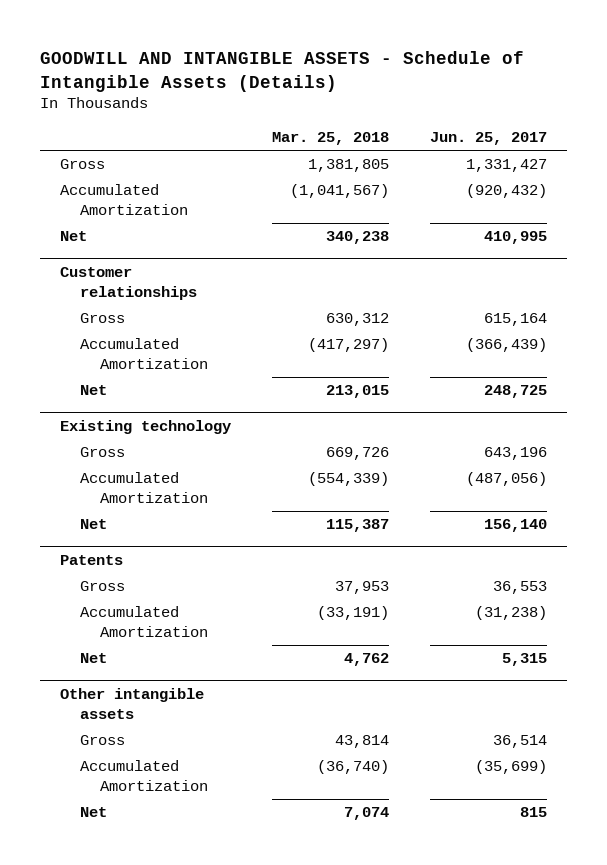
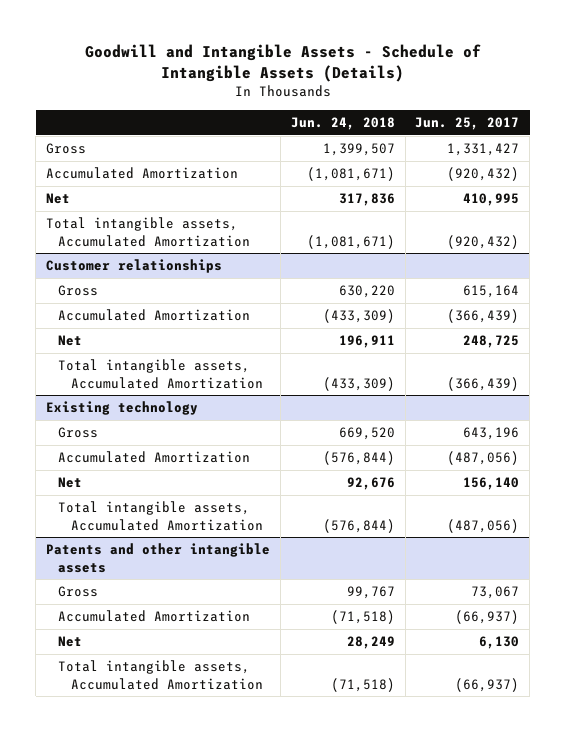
- GOODWILL AND INTANGIBLE ASSETS - Schedule of Intangible Assets (Details)
+ Goodwill and Intangible Assets - Schedule of Intangible Assets (Details)
- | Mar. 25, 2018 | Jun. 25, 2017
+ | Jun. 24, 2018 | Jun. 25, 2017
+ Total intangible assets, Accumulated Amortization | (1,081,671) | (920,432)
@ Customer relationships
+ Total intangible assets, Accumulated Amortization | (433,309) | (366,439)
- Patents
- Gross | 37,953 | 36,553
- Accumulated Amortization | (33,191) | (31,238)
- Net | 4,762 | 5,315
- Other intangible assets
- Gross | 43,814 | 36,514
- Accumulated Amortization | (36,740) | (35,699)
- Net | 7,074 | 815
@ Existing technology
+ Total intangible assets, Accumulated Amortization | (576,844) | (487,056)
+ Patents and other intangible assets
+ Gross | 99,767 | 73,067
+ Accumulated Amortization | (71,518) | (66,937)
+ Net | 28,249 | 6,130
+ Total intangible assets, Accumulated Amortization | (71,518) | (66,937)

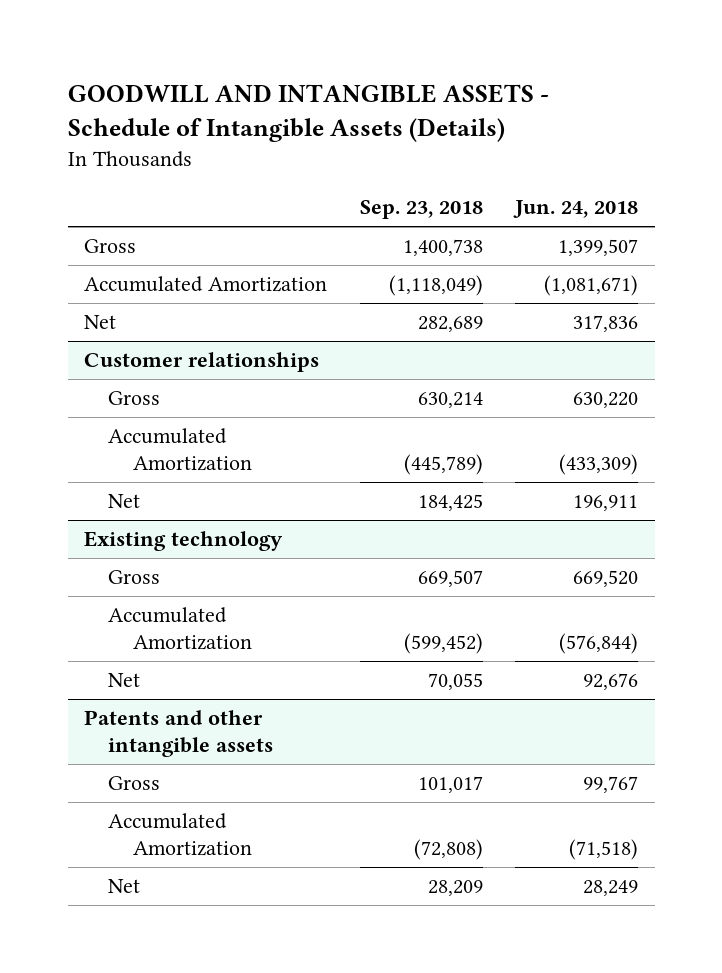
- Goodwill and Intangible Assets - Schedule of Intangible Assets (Details)
+ GOODWILL AND INTANGIBLE ASSETS - Schedule of Intangible Assets (Details)
- | Jun. 24, 2018 | Jun. 25, 2017
+ | Sep. 23, 2018 | Jun. 24, 2018
- Total intangible assets, Accumulated Amortization | (1,081,671) | (920,432)
@ Customer relationships
- Total intangible assets, Accumulated Amortization | (433,309) | (366,439)
@ Existing technology
- Total intangible assets, Accumulated Amortization | (576,844) | (487,056)
@ Patents and other intangible assets
- Total intangible assets, Accumulated Amortization | (71,518) | (66,937)

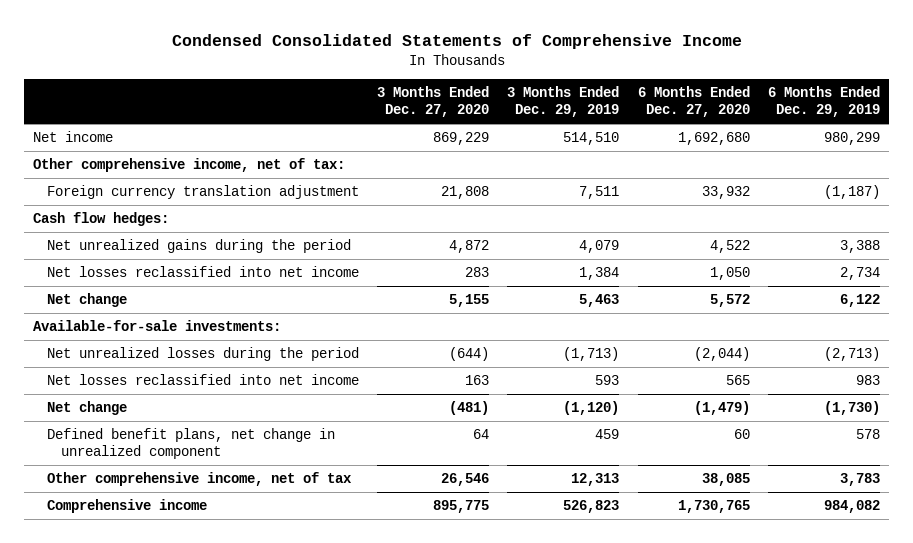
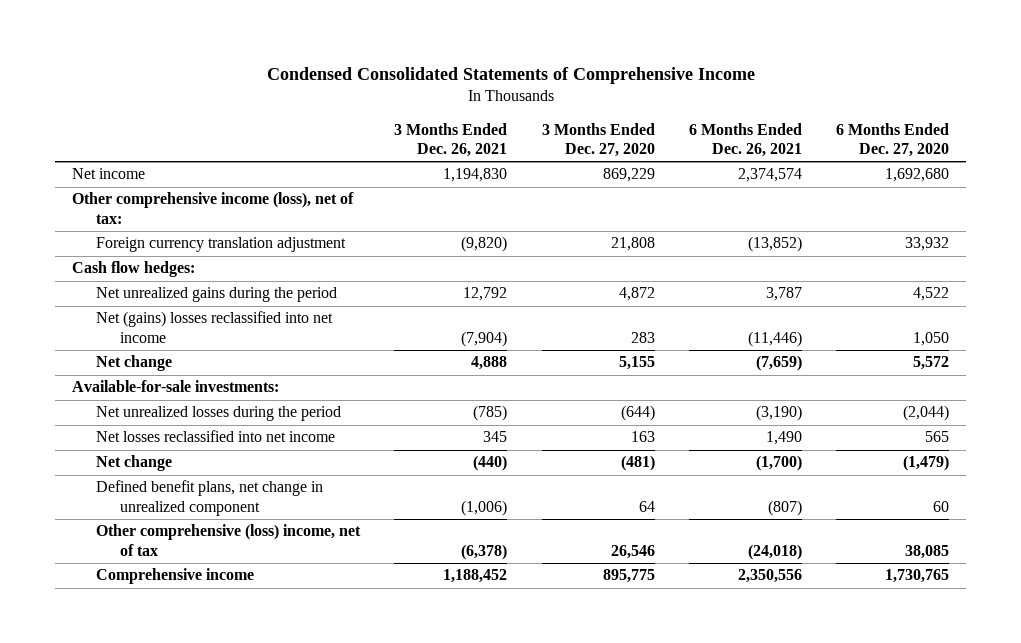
- | 3 Months Ended Dec. 27, 2020 | 3 Months Ended Dec. 29, 2019 | 6 Months Ended Dec. 27, 2020 | 6 Months Ended Dec. 29, 2019
+ | 3 Months Ended Dec. 26, 2021 | 3 Months Ended Dec. 27, 2020 | 6 Months Ended Dec. 26, 2021 | 6 Months Ended Dec. 27, 2020
- Other comprehensive income, net of tax:
+ Other comprehensive income (loss), net of tax:
- Net losses reclassified into net income | 283 | 1,384 | 1,050 | 2,734
+ Net (gains) losses reclassified into net income | (7,904) | 283 | (11,446) | 1,050
- Other comprehensive income, net of tax | 26,546 | 12,313 | 38,085 | 3,783
+ Other comprehensive (loss) income, net of tax | (6,378) | 26,546 | (24,018) | 38,085

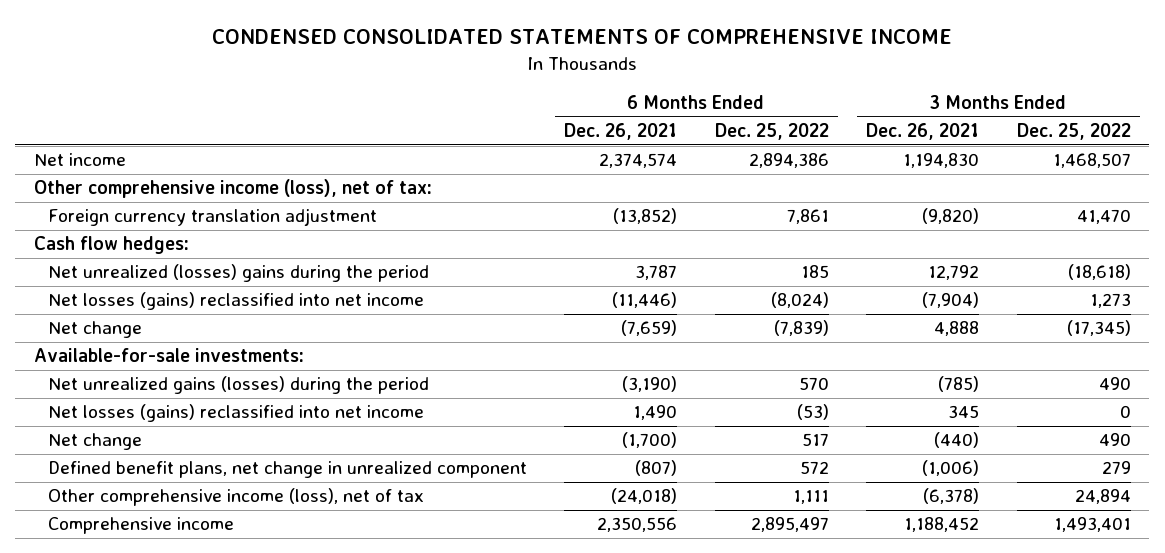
- Condensed Consolidated Statements of Comprehensive Income
+ CONDENSED CONSOLIDATED STATEMENTS OF COMPREHENSIVE INCOME
- | 3 Months Ended Dec. 26, 2021 | 3 Months Ended Dec. 27, 2020 | 6 Months Ended Dec. 26, 2021 | 6 Months Ended Dec. 27, 2020
+ | 6 Months Ended Dec. 26, 2021 | 6 Months Ended Dec. 25, 2022 | 3 Months Ended Dec. 26, 2021 | 3 Months Ended Dec. 25, 2022
- Net unrealized gains during the period | 12,792 | 4,872 | 3,787 | 4,522
- Net (gains) losses reclassified into net income | (7,904) | 283 | (11,446) | 1,050
+ Net unrealized (losses) gains during the period | 3,787 | 185 | 12,792 | (18,618)
+ Net losses (gains) reclassified into net income | (11,446) | (8,024) | (7,904) | 1,273
- Net unrealized losses during the period | (785) | (644) | (3,190) | (2,044)
- Net losses reclassified into net income | 345 | 163 | 1,490 | 565
+ Net unrealized gains (losses) during the period | (3,190) | 570 | (785) | 490
+ Net losses (gains) reclassified into net income | 1,490 | (53) | 345 | 0
- Other comprehensive (loss) income, net of tax | (6,378) | 26,546 | (24,018) | 38,085
+ Other comprehensive income (loss), net of tax | (24,018) | 1,111 | (6,378) | 24,894

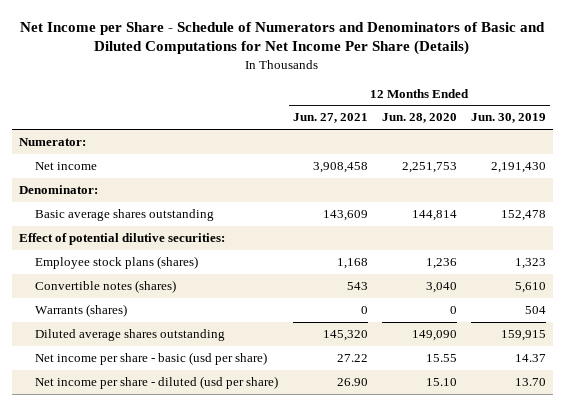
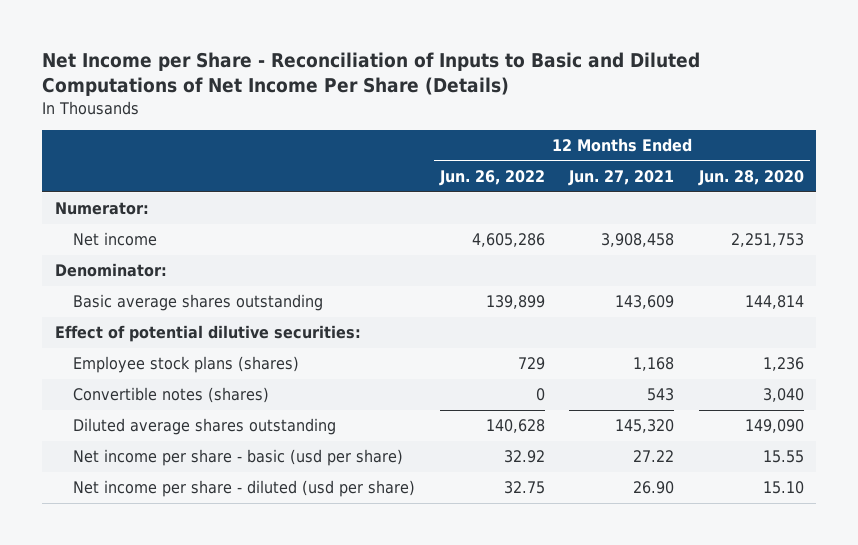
- Net Income per Share - Schedule of Numerators and Denominators of Basic and Diluted Computations for Net Income Per Share (Details)
+ Net Income per Share - Reconciliation of Inputs to Basic and Diluted Computations of Net Income Per Share (Details)
- | 12 Months Ended Jun. 27, 2021 | 12 Months Ended Jun. 28, 2020 | 12 Months Ended Jun. 30, 2019
+ | 12 Months Ended Jun. 26, 2022 | 12 Months Ended Jun. 27, 2021 | 12 Months Ended Jun. 28, 2020
- Warrants (shares) | 0 | 0 | 504

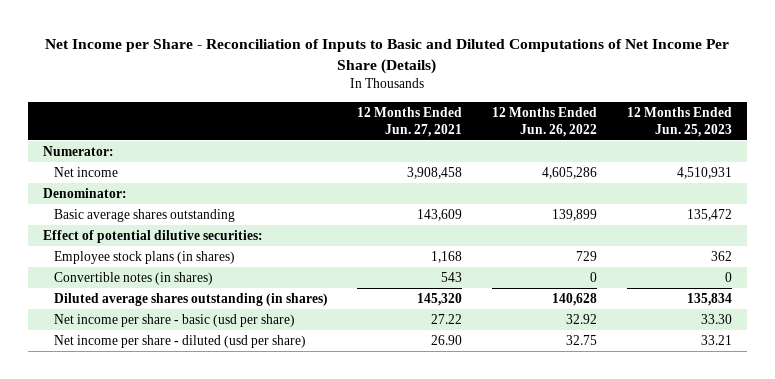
- | 12 Months Ended Jun. 26, 2022 | 12 Months Ended Jun. 27, 2021 | 12 Months Ended Jun. 28, 2020
+ | 12 Months Ended Jun. 27, 2021 | 12 Months Ended Jun. 26, 2022 | 12 Months Ended Jun. 25, 2023
- Employee stock plans (shares) | 729 | 1,168 | 1,236
- Convertible notes (shares) | 0 | 543 | 3,040
- Diluted average shares outstanding | 140,628 | 145,320 | 149,090
+ Employee stock plans (in shares) | 1,168 | 729 | 362
+ Convertible notes (in shares) | 543 | 0 | 0
+ Diluted average shares outstanding (in shares) | 145,320 | 140,628 | 135,834

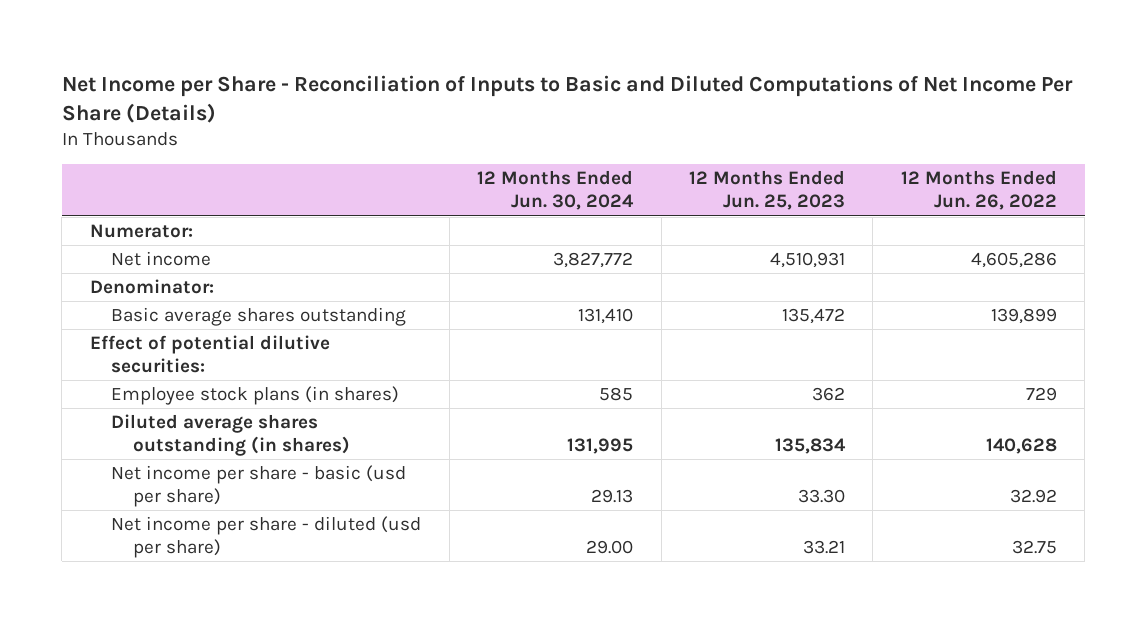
- | 12 Months Ended Jun. 27, 2021 | 12 Months Ended Jun. 26, 2022 | 12 Months Ended Jun. 25, 2023
+ | 12 Months Ended Jun. 30, 2024 | 12 Months Ended Jun. 25, 2023 | 12 Months Ended Jun. 26, 2022
- Convertible notes (in shares) | 543 | 0 | 0

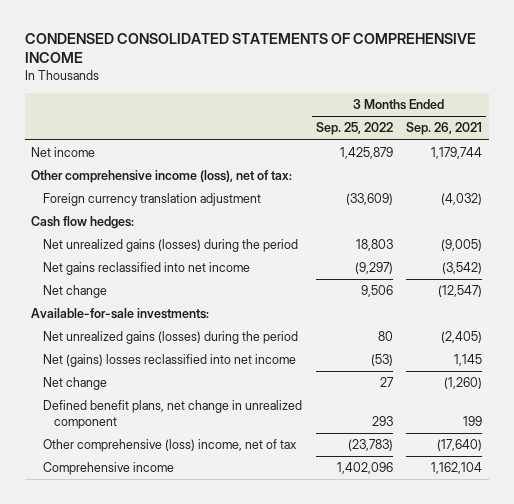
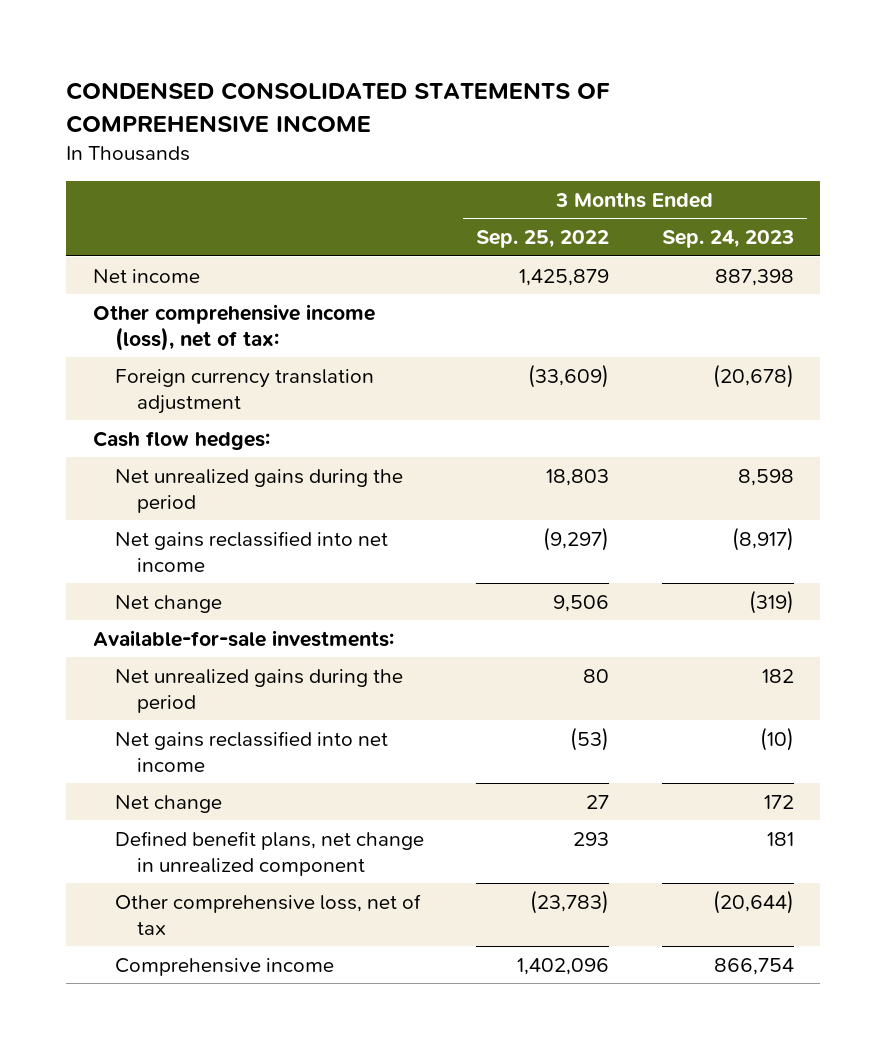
- | 3 Months Ended Sep. 25, 2022 | 3 Months Ended Sep. 26, 2021
+ | 3 Months Ended Sep. 25, 2022 | 3 Months Ended Sep. 24, 2023
- Net unrealized gains (losses) during the period | 18,803 | (9,005)
+ Net unrealized gains during the period | 18,803 | 8,598
- Net unrealized gains (losses) during the period | 80 | (2,405)
- Net (gains) losses reclassified into net income | (53) | 1,145
+ Net unrealized gains during the period | 80 | 182
+ Net gains reclassified into net income | (53) | (10)
- Other comprehensive (loss) income, net of tax | (23,783) | (17,640)
+ Other comprehensive loss, net of tax | (23,783) | (20,644)

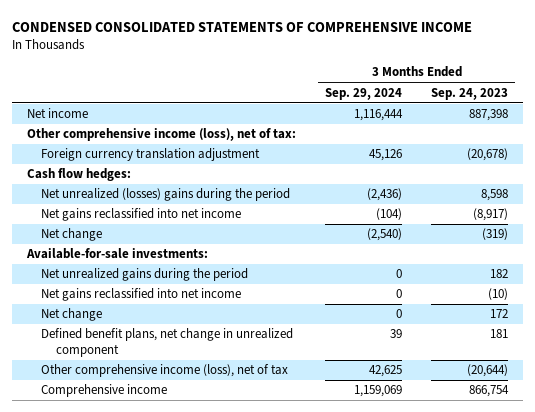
- | 3 Months Ended Sep. 25, 2022 | 3 Months Ended Sep. 24, 2023
+ | 3 Months Ended Sep. 29, 2024 | 3 Months Ended Sep. 24, 2023
- Net unrealized gains during the period | 18,803 | 8,598
+ Net unrealized (losses) gains during the period | (2,436) | 8,598
- Other comprehensive loss, net of tax | (23,783) | (20,644)
+ Other comprehensive income (loss), net of tax | 42,625 | (20,644)

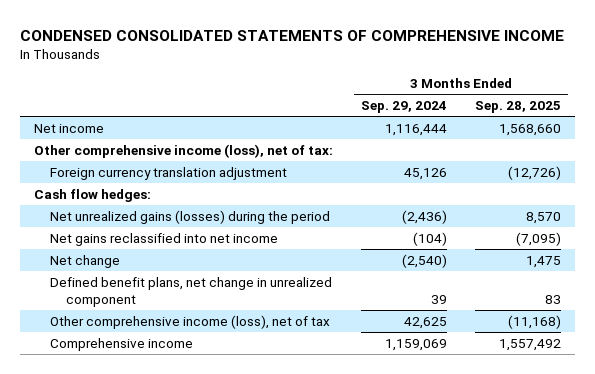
- | 3 Months Ended Sep. 29, 2024 | 3 Months Ended Sep. 24, 2023
+ | 3 Months Ended Sep. 29, 2024 | 3 Months Ended Sep. 28, 2025
- Net unrealized (losses) gains during the period | (2,436) | 8,598
+ Net unrealized gains (losses) during the period | (2,436) | 8,570
- Available-for-sale investments:
- Net unrealized gains during the period | 0 | 182
- Net gains reclassified into net income | 0 | (10)
- Net change | 0 | 172

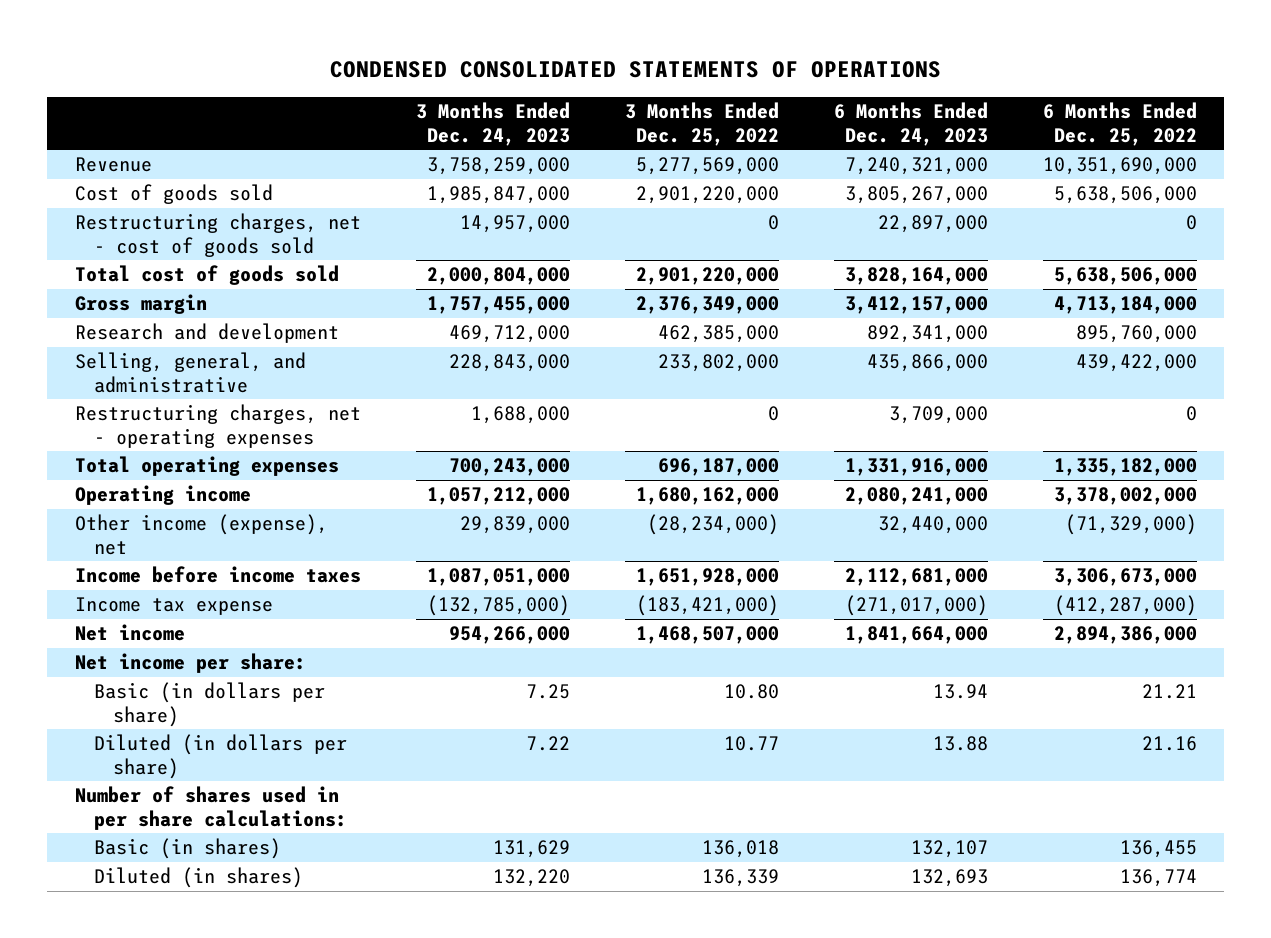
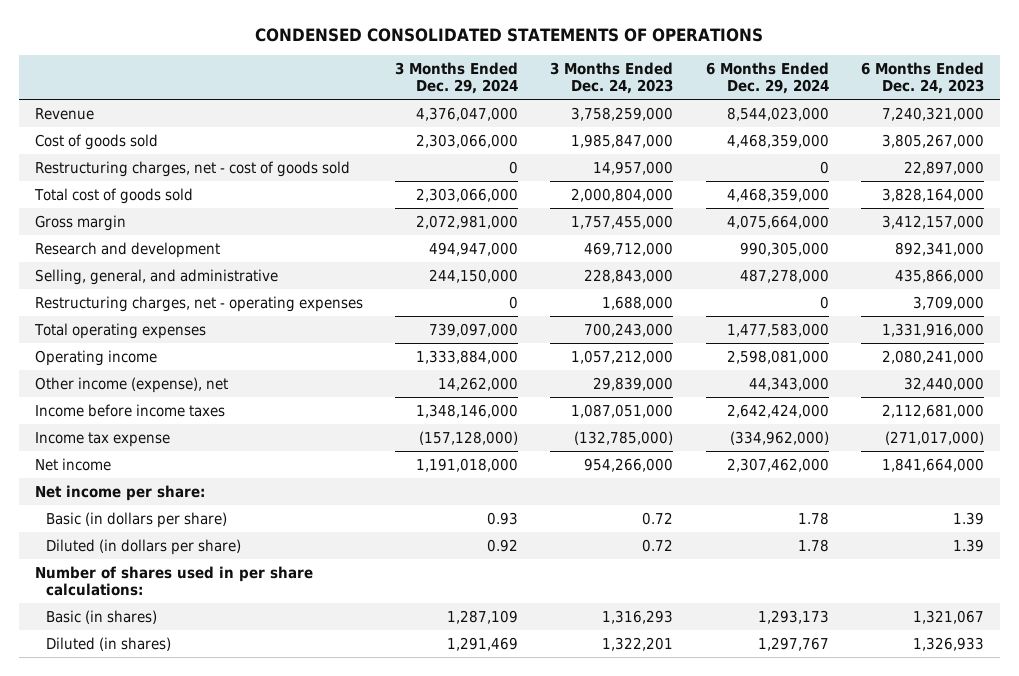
- | 3 Months Ended Dec. 24, 2023 | 3 Months Ended Dec. 25, 2022 | 6 Months Ended Dec. 24, 2023 | 6 Months Ended Dec. 25, 2022
+ | 3 Months Ended Dec. 29, 2024 | 3 Months Ended Dec. 24, 2023 | 6 Months Ended Dec. 29, 2024 | 6 Months Ended Dec. 24, 2023
- Basic (in dollars per share) | 7.25 | 10.80 | 13.94 | 21.21
- Diluted (in dollars per share) | 7.22 | 10.77 | 13.88 | 21.16
+ Basic (in dollars per share) | 0.93 | 0.72 | 1.78 | 1.39
+ Diluted (in dollars per share) | 0.92 | 0.72 | 1.78 | 1.39
- Basic (in shares) | 131,629 | 136,018 | 132,107 | 136,455
- Diluted (in shares) | 132,220 | 136,339 | 132,693 | 136,774
+ Basic (in shares) | 1,287,109 | 1,316,293 | 1,293,173 | 1,321,067
+ Diluted (in shares) | 1,291,469 | 1,322,201 | 1,297,767 | 1,326,933

